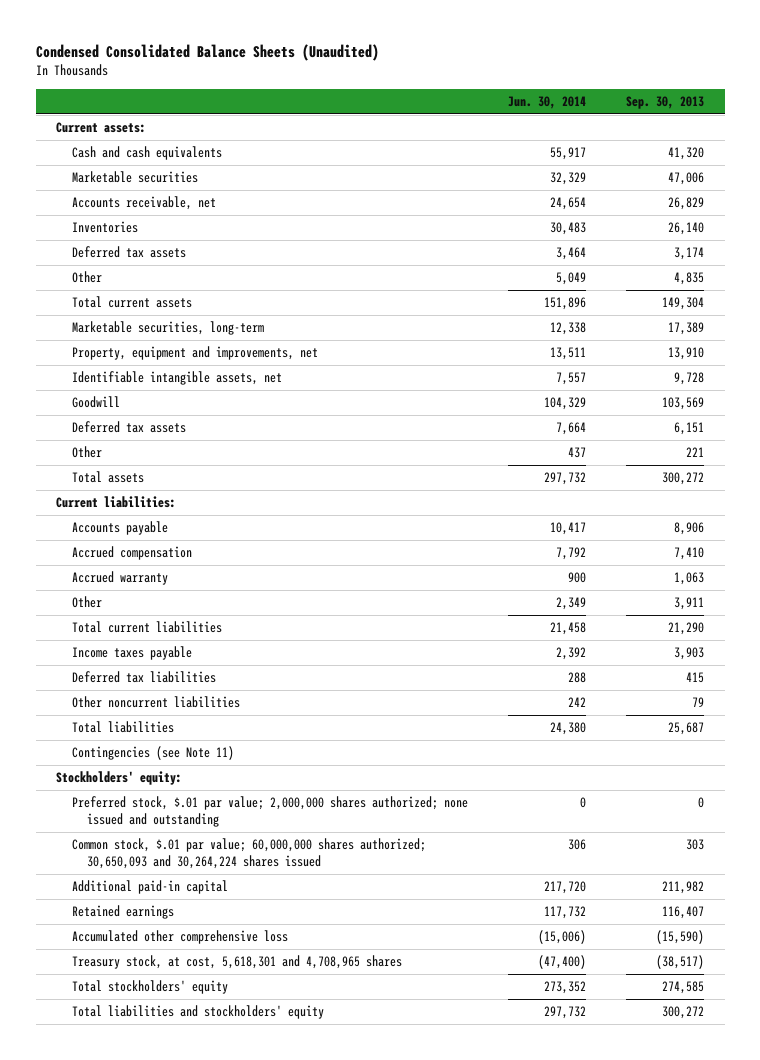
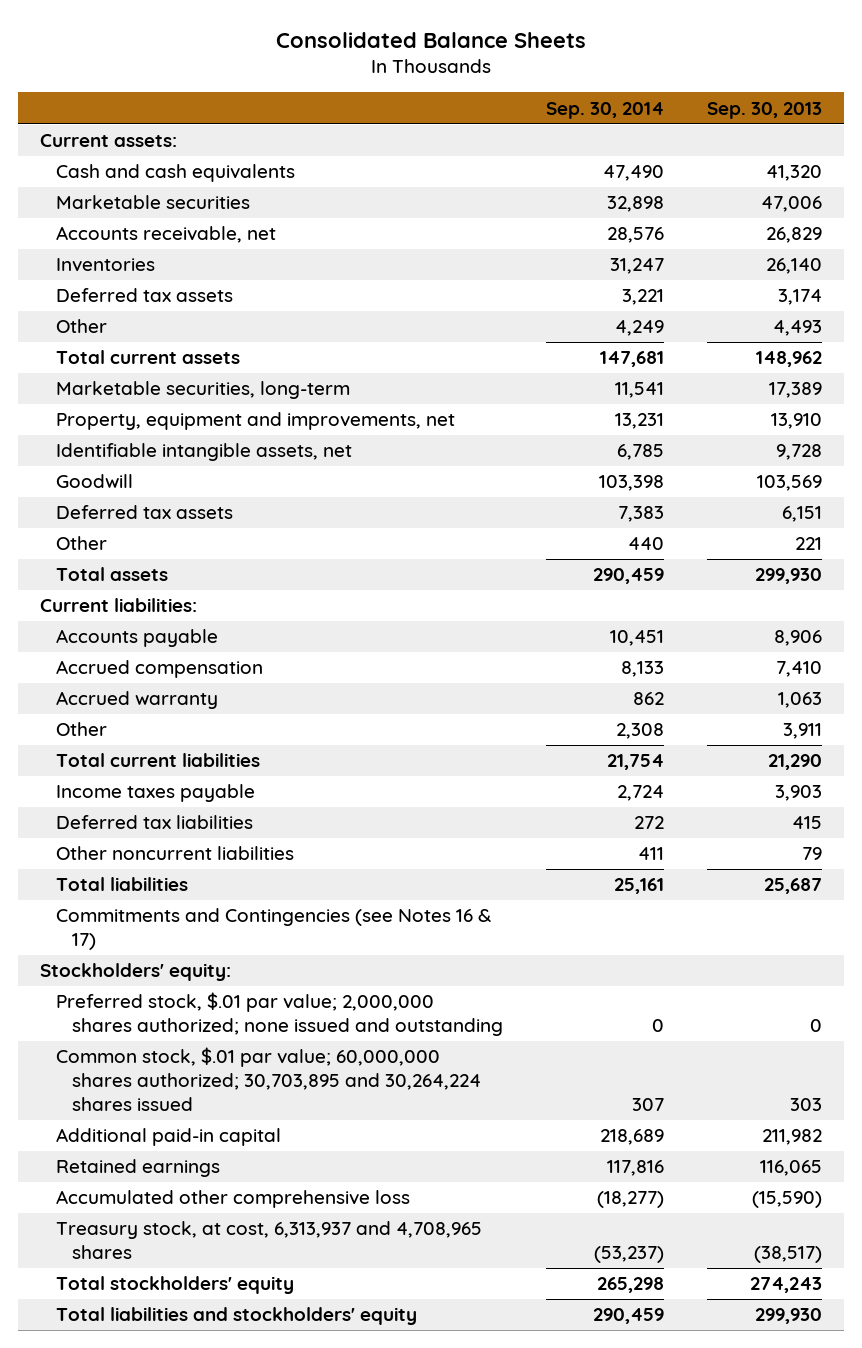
- Condensed Consolidated Balance Sheets (Unaudited)
+ Consolidated Balance Sheets
- | Jun. 30, 2014 | Sep. 30, 2013
+ | Sep. 30, 2014 | Sep. 30, 2013
- Other | 5,049 | 4,835
- Total current assets | 151,896 | 149,304
+ Other | 4,249 | 4,493
+ Total current assets | 147,681 | 148,962
- Total assets | 297,732 | 300,272
+ Total assets | 290,459 | 299,930
- Contingencies (see Note 11)
+ Commitments and Contingencies (see Notes 16 & 17)
- Common stock, $.01 par value; 60,000,000 shares authorized; 30,650,093 and 30,264,224 shares issued | 306 | 303
+ Common stock, $.01 par value; 60,000,000 shares authorized; 30,703,895 and 30,264,224 shares issued | 307 | 303
- Retained earnings | 117,732 | 116,407
+ Retained earnings | 117,816 | 116,065
- Treasury stock, at cost, 5,618,301 and 4,708,965 shares | (47,400) | (38,517)
- Total stockholders' equity | 273,352 | 274,585
- Total liabilities and stockholders' equity | 297,732 | 300,272
+ Treasury stock, at cost, 6,313,937 and 4,708,965 shares | (53,237) | (38,517)
+ Total stockholders' equity | 265,298 | 274,243
+ Total liabilities and stockholders' equity | 290,459 | 299,930

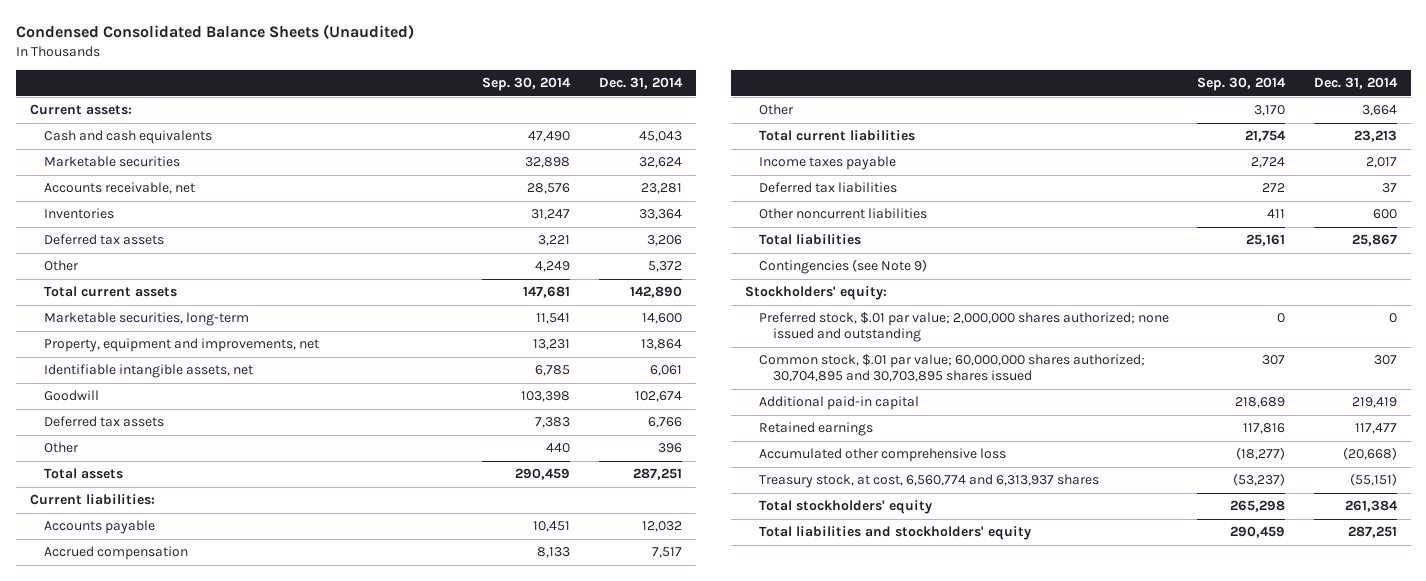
- Consolidated Balance Sheets
+ Condensed Consolidated Balance Sheets (Unaudited)
- | Sep. 30, 2014 | Sep. 30, 2013
+ | Sep. 30, 2014 | Dec. 31, 2014
- Accrued warranty | 862 | 1,063
- Other | 2,308 | 3,911
+ Other | 3,170 | 3,664
- Commitments and Contingencies (see Notes 16 & 17)
+ Contingencies (see Note 9)
- Common stock, $.01 par value; 60,000,000 shares authorized; 30,703,895 and 30,264,224 shares issued | 307 | 303
+ Common stock, $.01 par value; 60,000,000 shares authorized; 30,704,895 and 30,703,895 shares issued | 307 | 307
- Treasury stock, at cost, 6,313,937 and 4,708,965 shares | (53,237) | (38,517)
+ Treasury stock, at cost, 6,560,774 and 6,313,937 shares | (53,237) | (55,151)

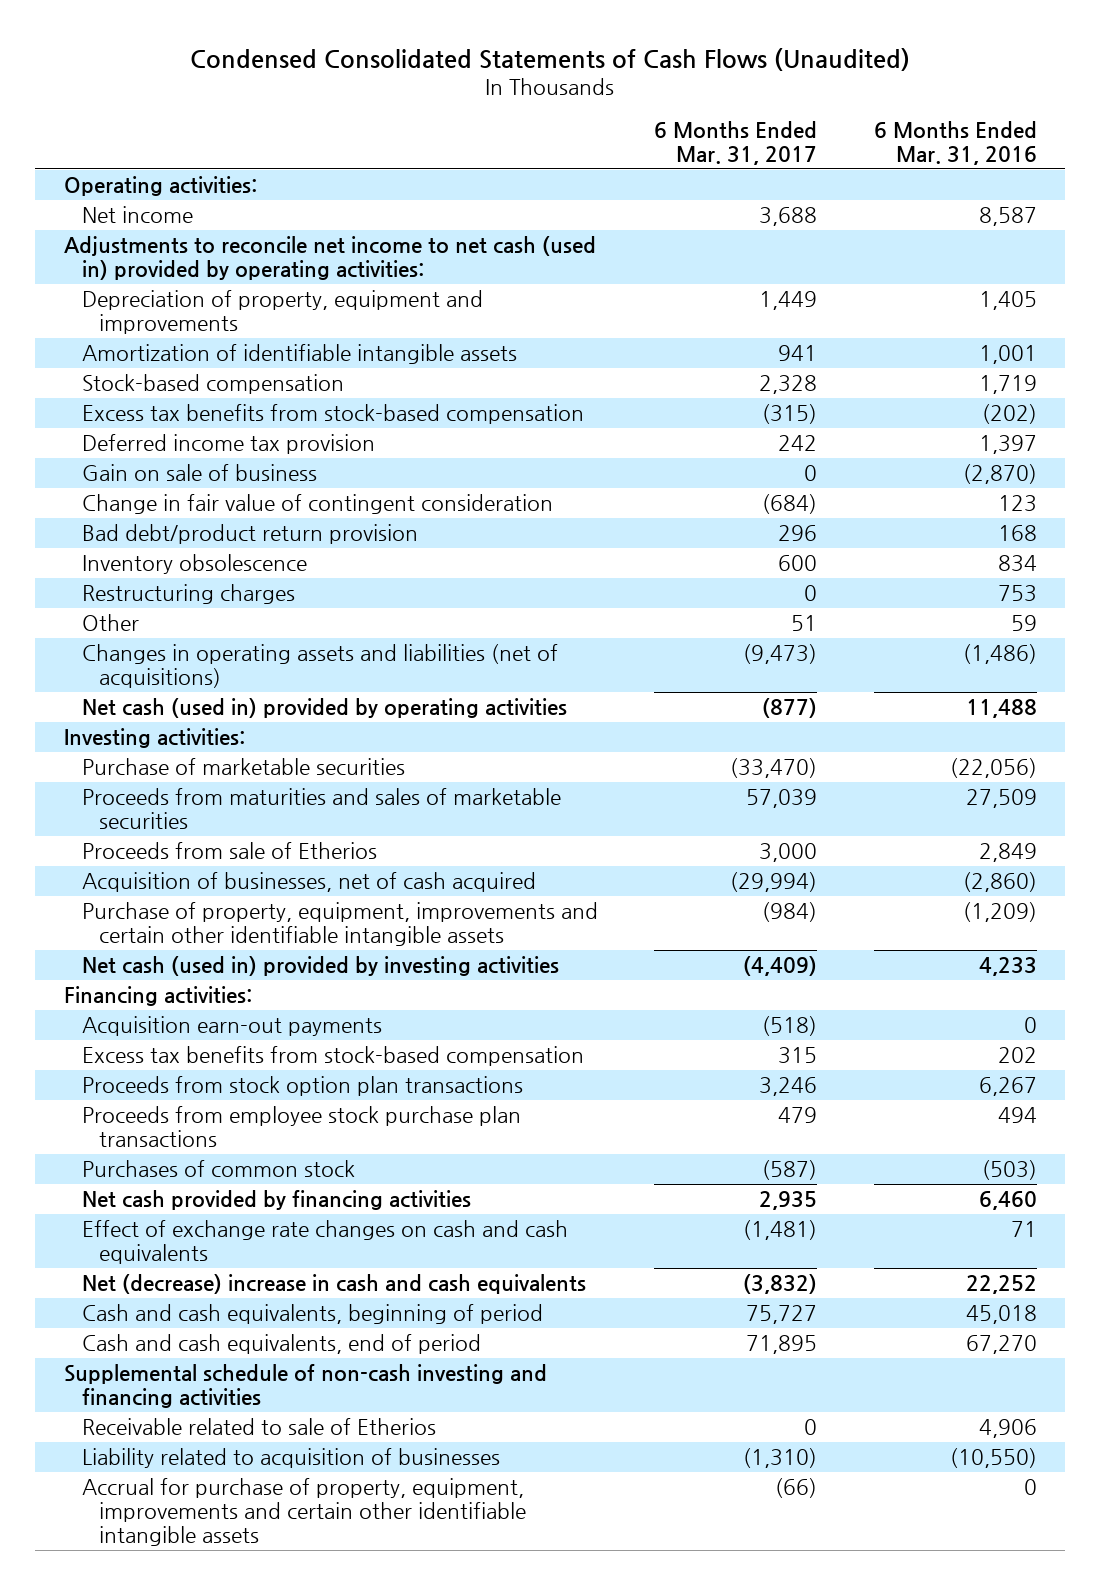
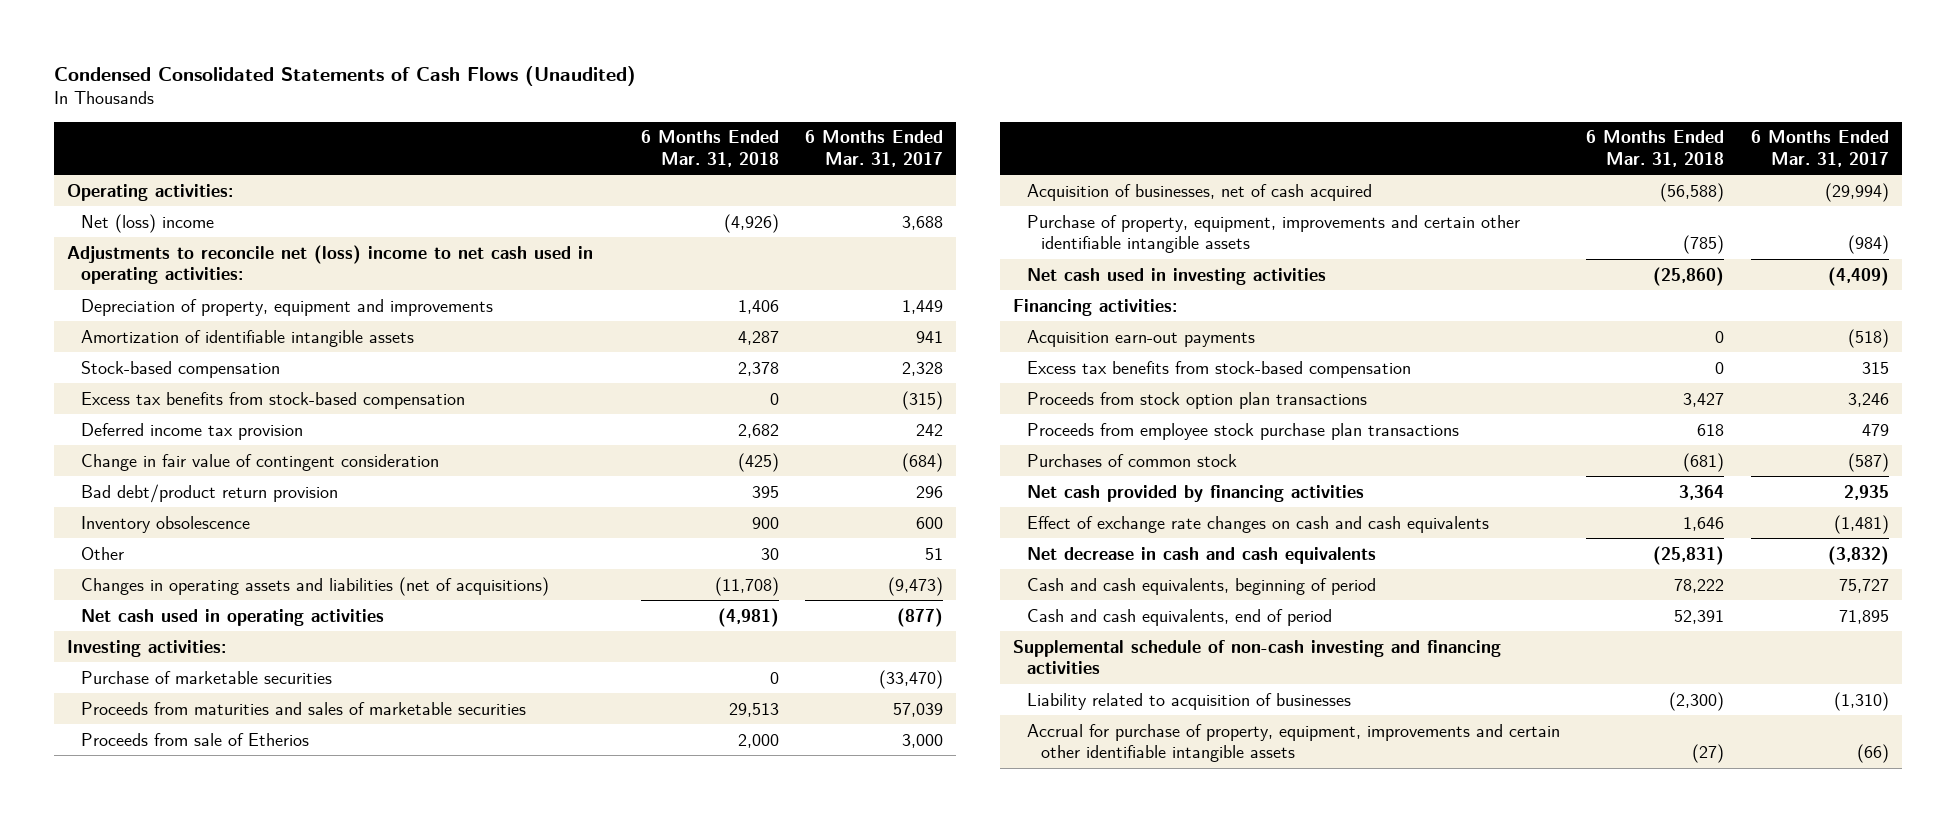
- | 6 Months Ended Mar. 31, 2017 | 6 Months Ended Mar. 31, 2016
+ | 6 Months Ended Mar. 31, 2018 | 6 Months Ended Mar. 31, 2017
- Net income | 3,688 | 8,587
- Adjustments to reconcile net income to net cash (used in) provided by operating activities:
+ Net (loss) income | (4,926) | 3,688
+ Adjustments to reconcile net (loss) income to net cash used in operating activities:
- Gain on sale of business | 0 | (2,870)
- Restructuring charges | 0 | 753
- Net cash (used in) provided by operating activities | (877) | 11,488
+ Net cash used in operating activities | (4,981) | (877)
- Net cash (used in) provided by investing activities | (4,409) | 4,233
+ Net cash used in investing activities | (25,860) | (4,409)
- Net (decrease) increase in cash and cash equivalents | (3,832) | 22,252
+ Net decrease in cash and cash equivalents | (25,831) | (3,832)
- Receivable related to sale of Etherios | 0 | 4,906

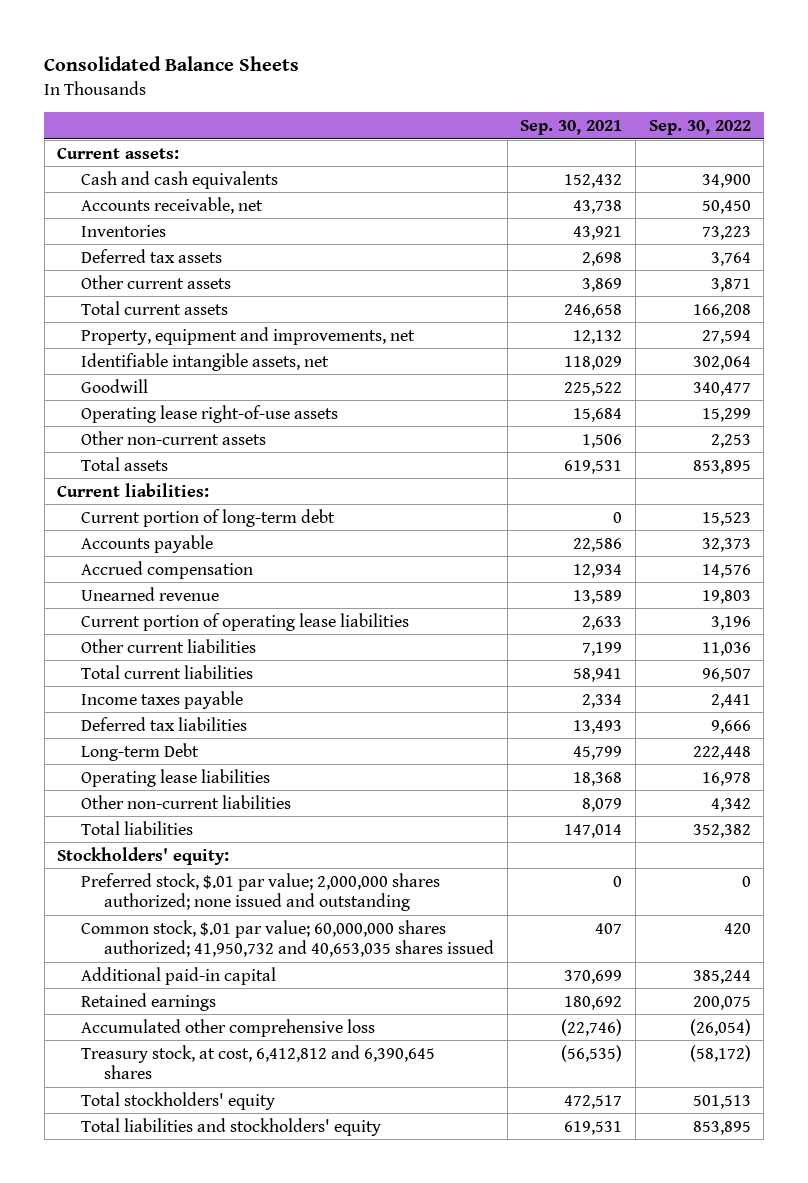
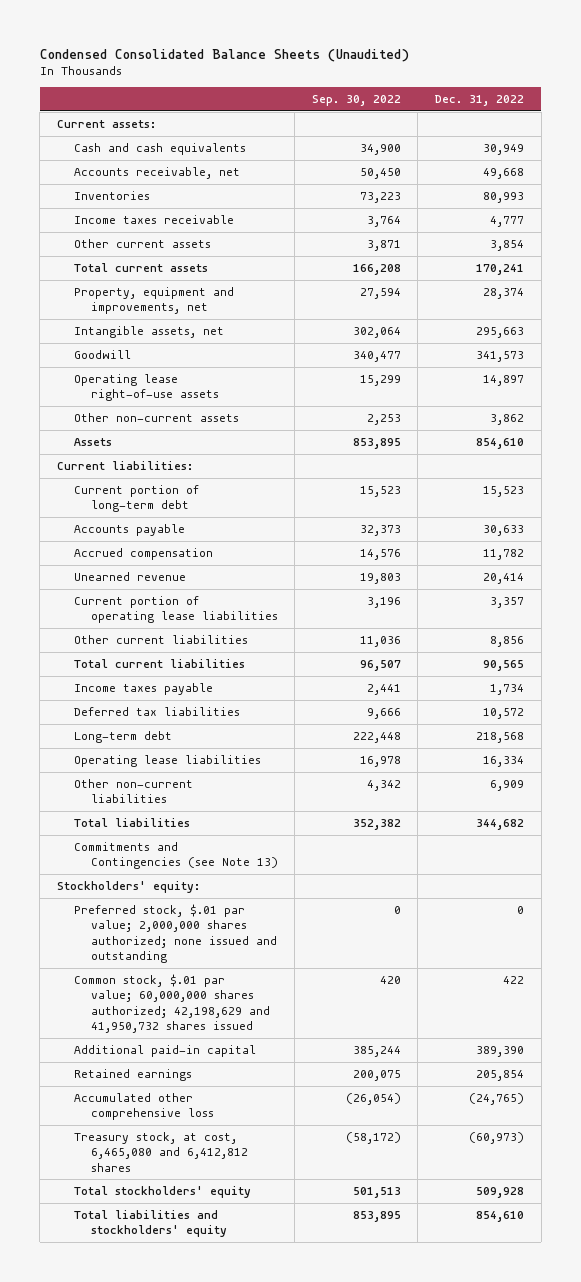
- Consolidated Balance Sheets
+ Condensed Consolidated Balance Sheets (Unaudited)
- | Sep. 30, 2021 | Sep. 30, 2022
+ | Sep. 30, 2022 | Dec. 31, 2022
- Deferred tax assets | 2,698 | 3,764
+ Income taxes receivable | 3,764 | 4,777
- Identifiable intangible assets, net | 118,029 | 302,064
+ Intangible assets, net | 302,064 | 295,663
- Total assets | 619,531 | 853,895
+ Assets | 853,895 | 854,610
- Long-term Debt | 45,799 | 222,448
+ Long-term debt | 222,448 | 218,568
+ Commitments and Contingencies (see Note 13)
- Common stock, $.01 par value; 60,000,000 shares authorized; 41,950,732 and 40,653,035 shares issued | 407 | 420
+ Common stock, $.01 par value; 60,000,000 shares authorized; 42,198,629 and 41,950,732 shares issued | 420 | 422
- Treasury stock, at cost, 6,412,812 and 6,390,645 shares | (56,535) | (58,172)
+ Treasury stock, at cost, 6,465,080 and 6,412,812 shares | (58,172) | (60,973)

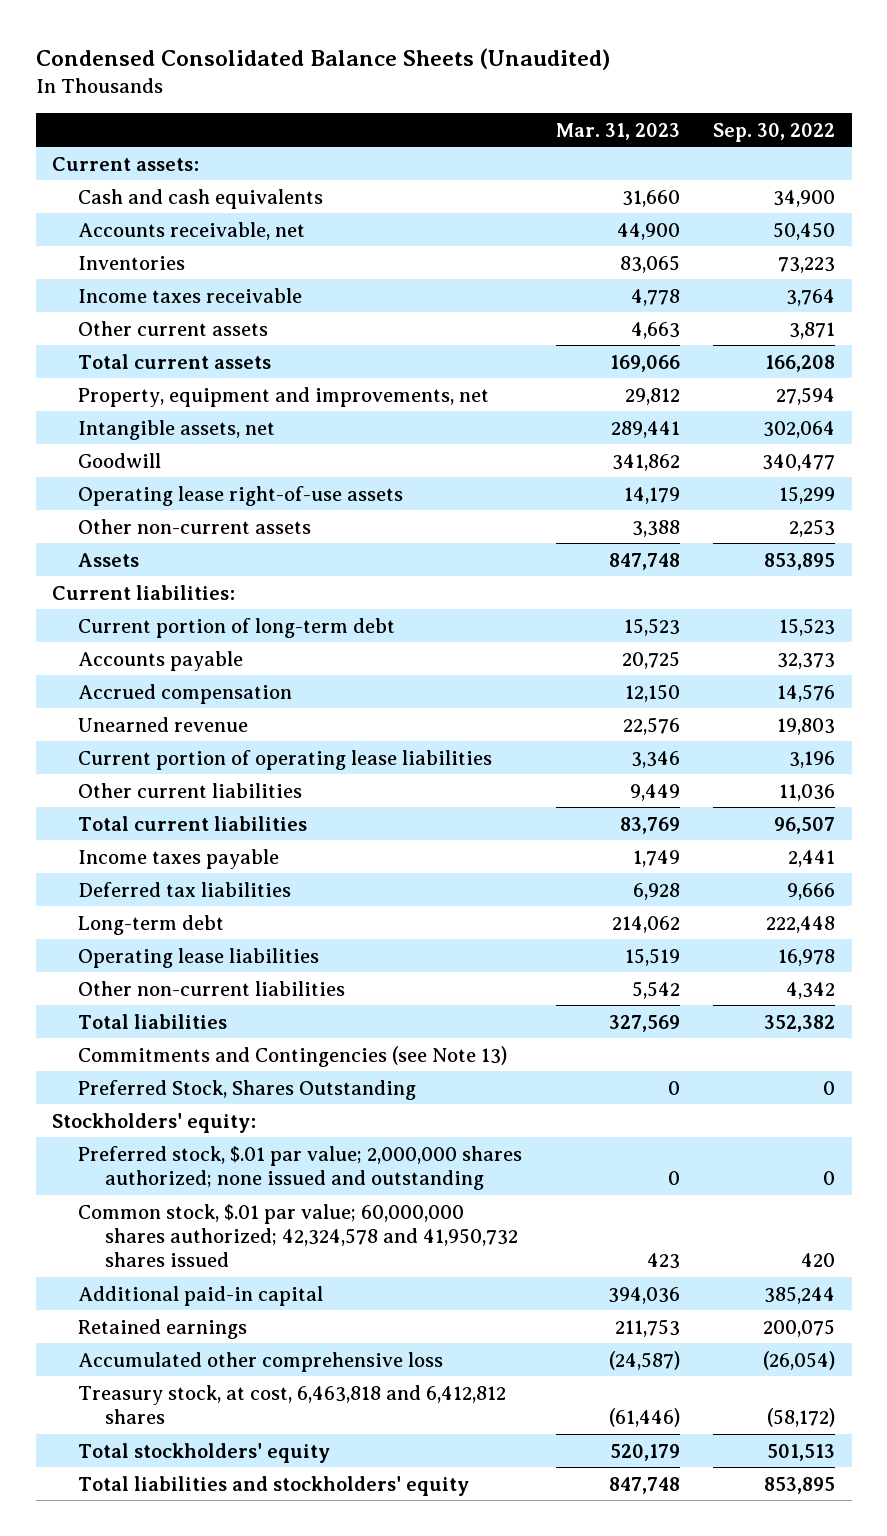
- | Sep. 30, 2022 | Dec. 31, 2022
+ | Mar. 31, 2023 | Sep. 30, 2022
+ Preferred Stock, Shares Outstanding | 0 | 0
- Common stock, $.01 par value; 60,000,000 shares authorized; 42,198,629 and 41,950,732 shares issued | 420 | 422
+ Common stock, $.01 par value; 60,000,000 shares authorized; 42,324,578 and 41,950,732 shares issued | 423 | 420
- Treasury stock, at cost, 6,465,080 and 6,412,812 shares | (58,172) | (60,973)
+ Treasury stock, at cost, 6,463,818 and 6,412,812 shares | (61,446) | (58,172)

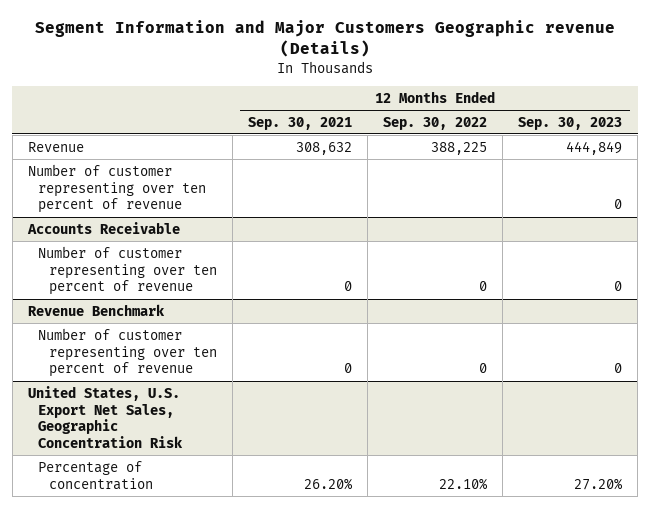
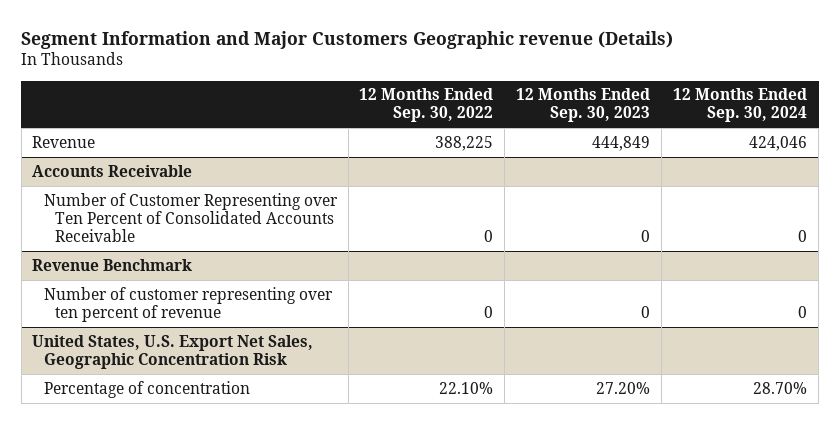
- | 12 Months Ended Sep. 30, 2021 | 12 Months Ended Sep. 30, 2022 | 12 Months Ended Sep. 30, 2023
+ | 12 Months Ended Sep. 30, 2022 | 12 Months Ended Sep. 30, 2023 | 12 Months Ended Sep. 30, 2024
- Number of customer representing over ten percent of revenue | | | 0
@ Accounts Receivable
- Number of customer representing over ten percent of revenue | 0 | 0 | 0
+ Number of Customer Representing over Ten Percent of Consolidated Accounts Receivable | 0 | 0 | 0

